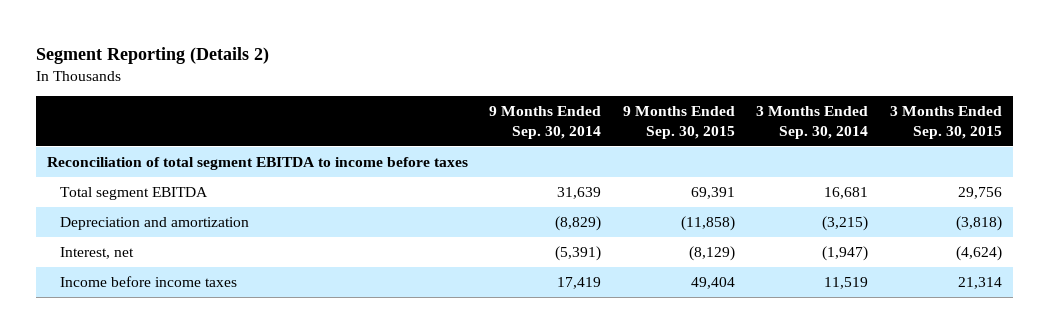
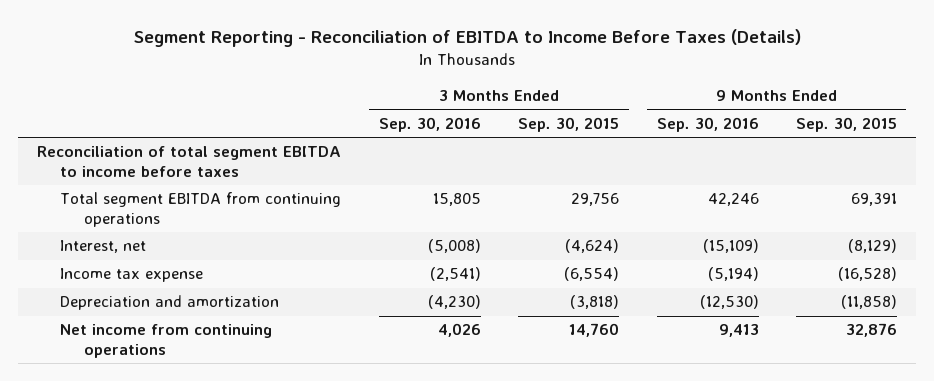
- Segment Reporting (Details 2)
+ Segment Reporting - Reconciliation of EBITDA to Income Before Taxes (Details)
- | 9 Months Ended Sep. 30, 2014 | 9 Months Ended Sep. 30, 2015 | 3 Months Ended Sep. 30, 2014 | 3 Months Ended Sep. 30, 2015
+ | 3 Months Ended Sep. 30, 2016 | 3 Months Ended Sep. 30, 2015 | 9 Months Ended Sep. 30, 2016 | 9 Months Ended Sep. 30, 2015
- Total segment EBITDA | 31,639 | 69,391 | 16,681 | 29,756
+ Total segment EBITDA from continuing operations | 15,805 | 29,756 | 42,246 | 69,391
- Income before income taxes | 17,419 | 49,404 | 11,519 | 21,314
+ Income tax expense | (2,541) | (6,554) | (5,194) | (16,528)
moved down: Depreciation and amortization | (4,230) | (3,818) | (12,530) | (11,858)
+ Net income from continuing operations | 4,026 | 14,760 | 9,413 | 32,876

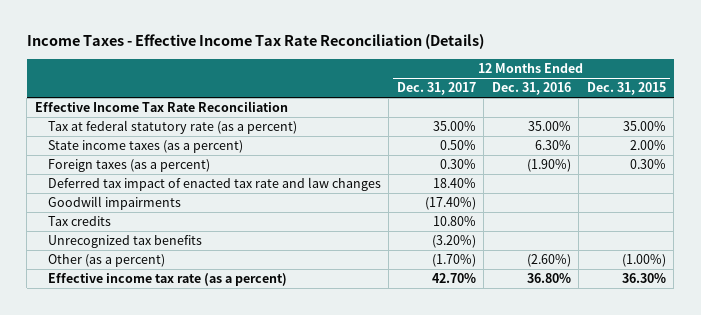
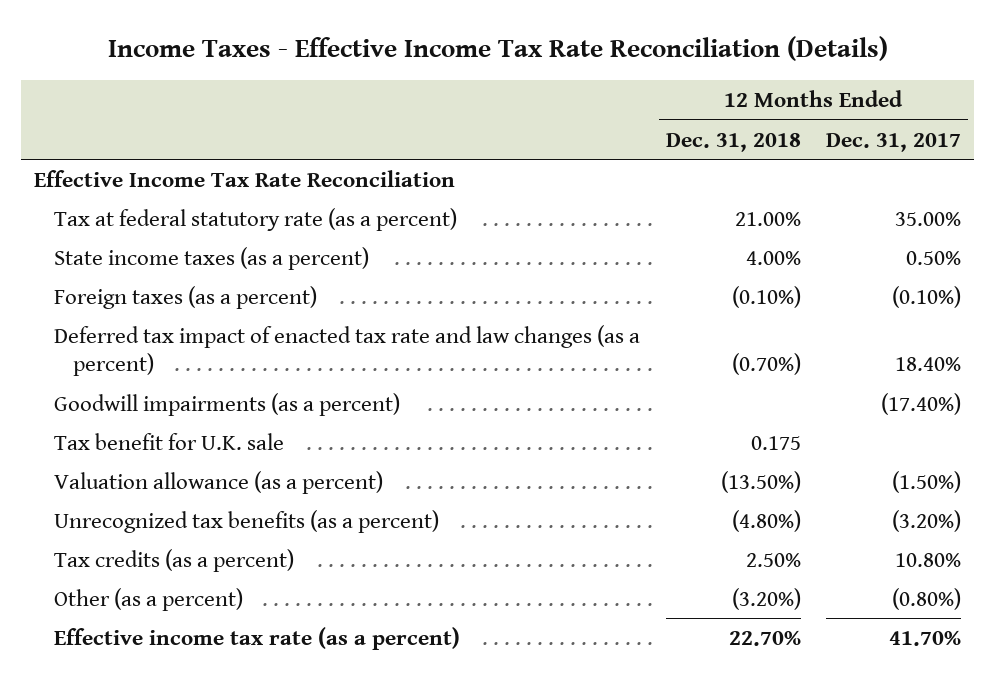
- | 12 Months Ended Dec. 31, 2017 | 12 Months Ended Dec. 31, 2016 | 12 Months Ended Dec. 31, 2015
+ | 12 Months Ended Dec. 31, 2018 | 12 Months Ended Dec. 31, 2017
- Foreign taxes (as a percent) | 0.30% | (1.90%) | 0.30%
- Deferred tax impact of enacted tax rate and law changes | 18.40% | |
- Goodwill impairments | (17.40%) | |
- Tax credits | 10.80% | |
- Unrecognized tax benefits | (3.20%) | |
- Other (as a percent) | (1.70%) | (2.60%) | (1.00%)
- Effective income tax rate (as a percent) | 42.70% | 36.80% | 36.30%
+ Foreign taxes (as a percent) | (0.10%) | (0.10%)
+ Deferred tax impact of enacted tax rate and law changes (as a percent) | (0.70%) | 18.40%
+ Goodwill impairments (as a percent) | | (17.40%)
+ Tax benefit for U.K. sale | 0.175 |
+ Valuation allowance (as a percent) | (13.50%) | (1.50%)
+ Unrecognized tax benefits (as a percent) | (4.80%) | (3.20%)
+ Tax credits (as a percent) | 2.50% | 10.80%
+ Other (as a percent) | (3.20%) | (0.80%)
+ Effective income tax rate (as a percent) | 22.70% | 41.70%

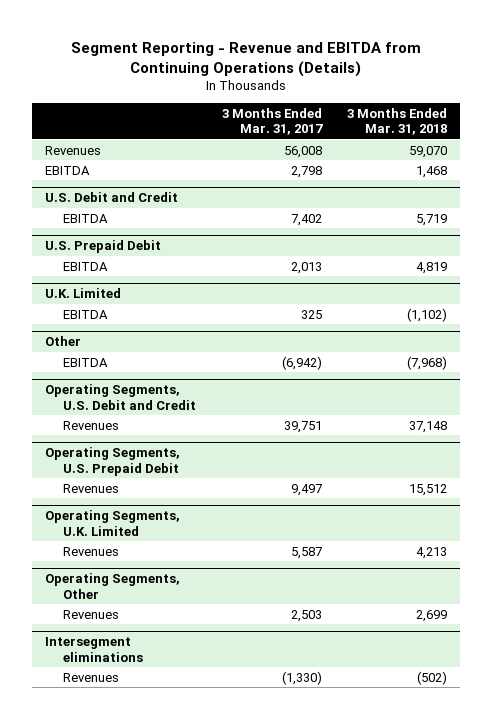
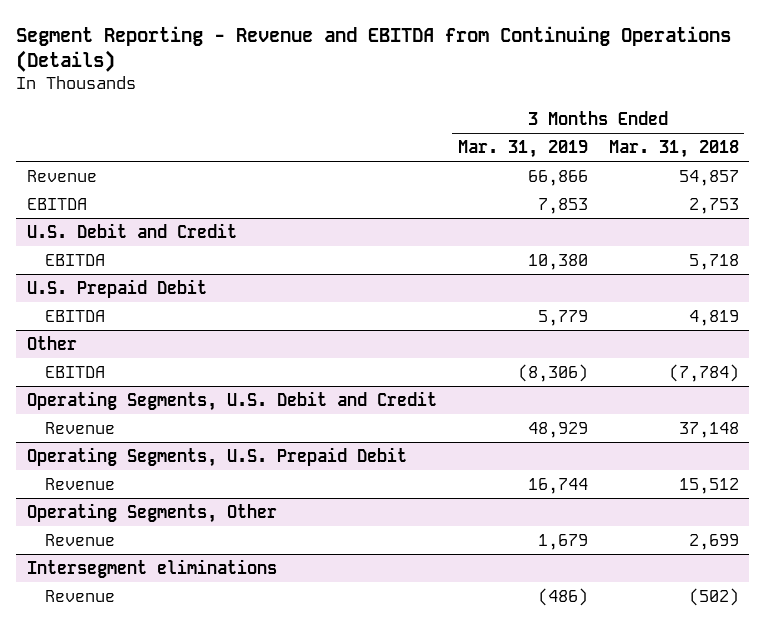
- | 3 Months Ended Mar. 31, 2017 | 3 Months Ended Mar. 31, 2018
+ | 3 Months Ended Mar. 31, 2019 | 3 Months Ended Mar. 31, 2018
- Revenues | 56,008 | 59,070
- EBITDA | 2,798 | 1,468
+ Revenue | 66,866 | 54,857
+ EBITDA | 7,853 | 2,753
@ U.S. Debit and Credit
- EBITDA | 7,402 | 5,719
+ EBITDA | 10,380 | 5,718
- U.K. Limited
- EBITDA | 325 | (1,102)
@ Other
- EBITDA | (6,942) | (7,968)
+ EBITDA | (8,306) | (7,784)
@ Operating Segments, U.S. Debit and Credit
- Revenues | 39,751 | 37,148
+ Revenue | 48,929 | 37,148
@ Operating Segments, U.S. Prepaid Debit
- Revenues | 9,497 | 15,512
- Operating Segments, U.K. Limited
- Revenues | 5,587 | 4,213
@ Operating Segments, U.S. Prepaid Debit
+ Revenue | 16,744 | 15,512
@ Operating Segments, Other
- Revenues | 2,503 | 2,699
+ Revenue | 1,679 | 2,699
@ Intersegment eliminations
- Revenues | (1,330) | (502)
+ Revenue | (486) | (502)

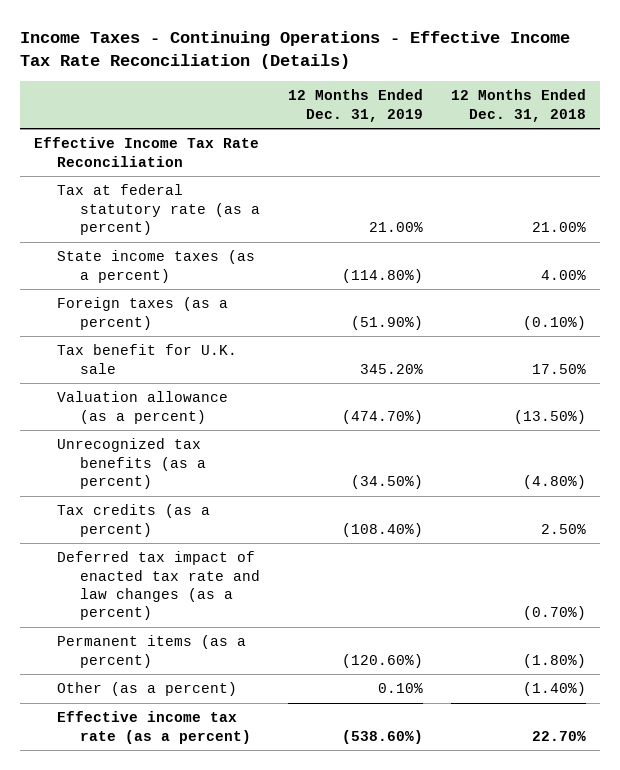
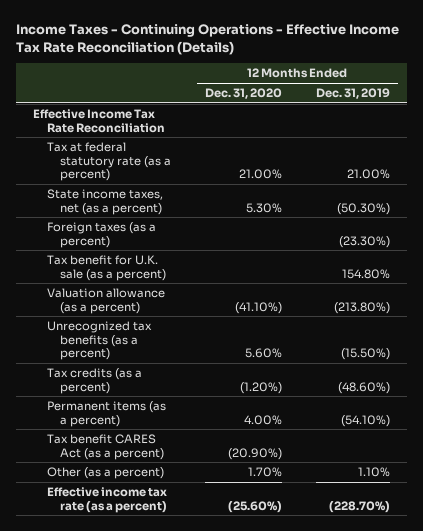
- | 12 Months Ended Dec. 31, 2019 | 12 Months Ended Dec. 31, 2018
+ | 12 Months Ended Dec. 31, 2020 | 12 Months Ended Dec. 31, 2019
- State income taxes (as a percent) | (114.80%) | 4.00%
- Foreign taxes (as a percent) | (51.90%) | (0.10%)
- Tax benefit for U.K. sale | 345.20% | 17.50%
- Valuation allowance (as a percent) | (474.70%) | (13.50%)
- Unrecognized tax benefits (as a percent) | (34.50%) | (4.80%)
- Tax credits (as a percent) | (108.40%) | 2.50%
- Deferred tax impact of enacted tax rate and law changes (as a percent) | | (0.70%)
- Permanent items (as a percent) | (120.60%) | (1.80%)
- Other (as a percent) | 0.10% | (1.40%)
- Effective income tax rate (as a percent) | (538.60%) | 22.70%
+ State income taxes, net (as a percent) | 5.30% | (50.30%)
+ Foreign taxes (as a percent) | | (23.30%)
+ Tax benefit for U.K. sale (as a percent) | | 154.80%
+ Valuation allowance (as a percent) | (41.10%) | (213.80%)
+ Unrecognized tax benefits (as a percent) | 5.60% | (15.50%)
+ Tax credits (as a percent) | (1.20%) | (48.60%)
+ Permanent items (as a percent) | 4.00% | (54.10%)
+ Tax benefit CARES Act (as a percent) | (20.90%) |
+ Other (as a percent) | 1.70% | 1.10%
+ Effective income tax rate (as a percent) | (25.60%) | (228.70%)

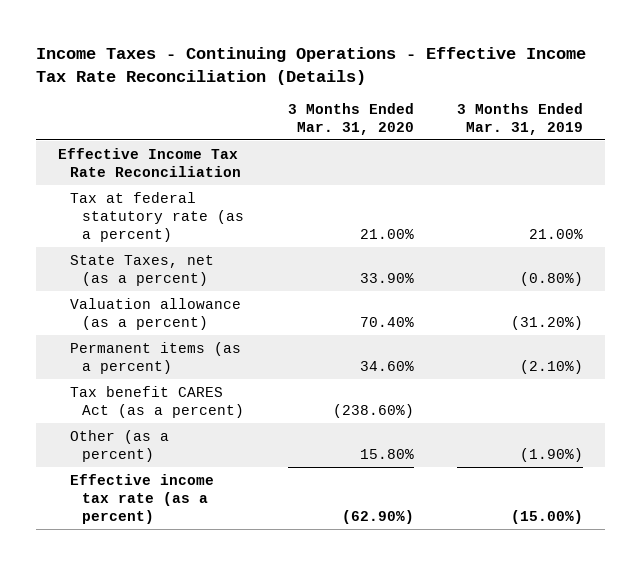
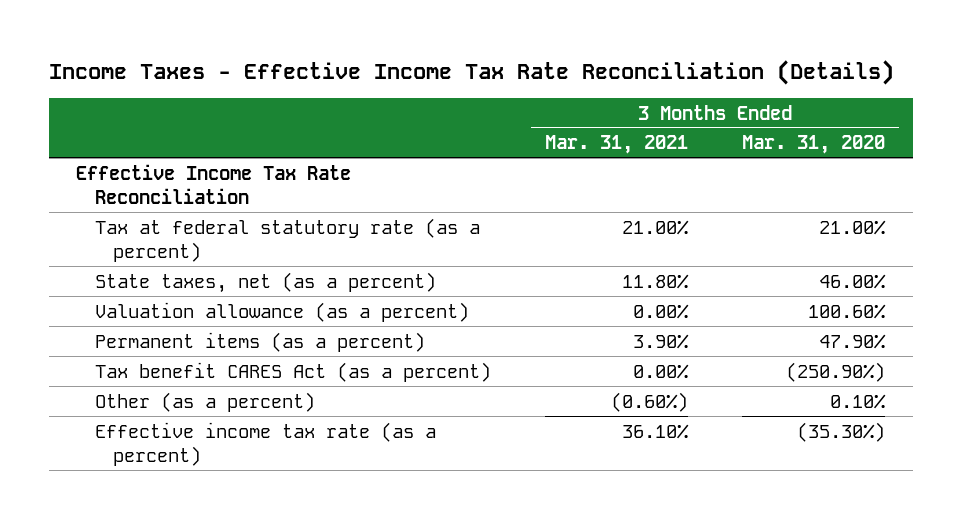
- Income Taxes - Continuing Operations - Effective Income Tax Rate Reconciliation (Details)
+ Income Taxes - Effective Income Tax Rate Reconciliation (Details)
- | 3 Months Ended Mar. 31, 2020 | 3 Months Ended Mar. 31, 2019
+ | 3 Months Ended Mar. 31, 2021 | 3 Months Ended Mar. 31, 2020
- State Taxes, net (as a percent) | 33.90% | (0.80%)
- Valuation allowance (as a percent) | 70.40% | (31.20%)
- Permanent items (as a percent) | 34.60% | (2.10%)
- Tax benefit CARES Act (as a percent) | (238.60%) |
- Other (as a percent) | 15.80% | (1.90%)
- Effective income tax rate (as a percent) | (62.90%) | (15.00%)
+ State taxes, net (as a percent) | 11.80% | 46.00%
+ Valuation allowance (as a percent) | 0.00% | 100.60%
+ Permanent items (as a percent) | 3.90% | 47.90%
+ Tax benefit CARES Act (as a percent) | 0.00% | (250.90%)
+ Other (as a percent) | (0.60%) | 0.10%
+ Effective income tax rate (as a percent) | 36.10% | (35.30%)

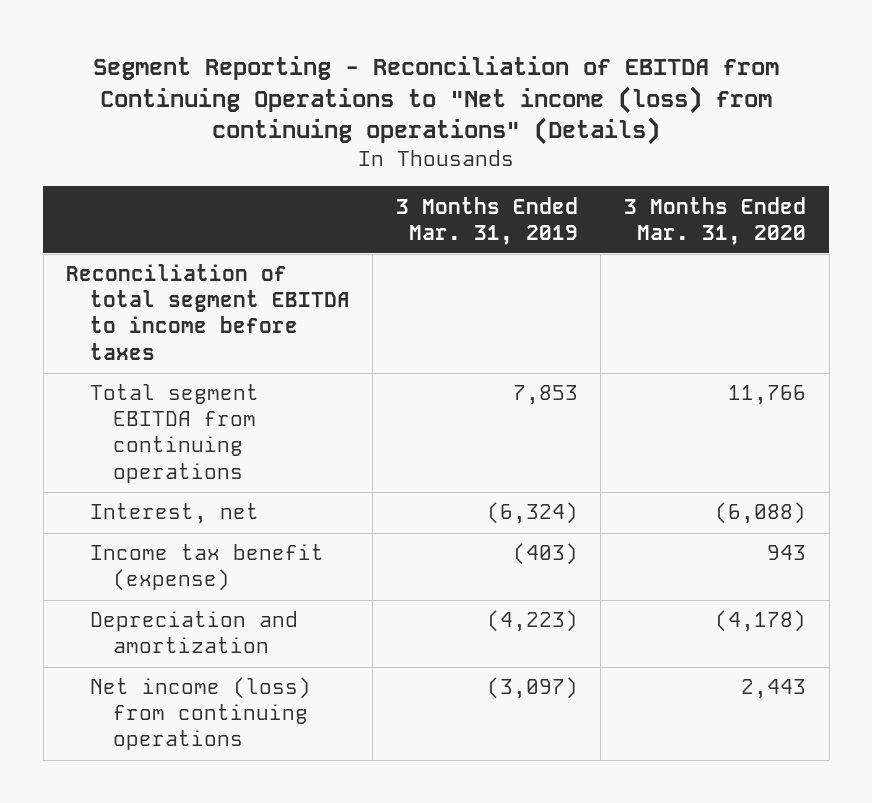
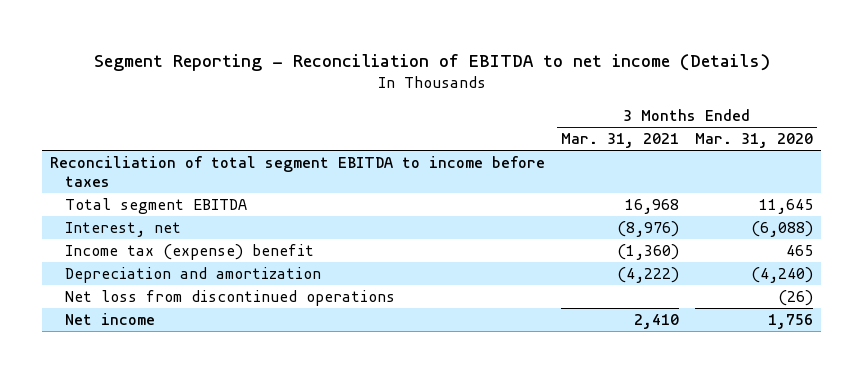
- Segment Reporting - Reconciliation of EBITDA from Continuing Operations to "Net income (loss) from continuing operations" (Details)
+ Segment Reporting - Reconciliation of EBITDA to net income (Details)
- | 3 Months Ended Mar. 31, 2019 | 3 Months Ended Mar. 31, 2020
+ | 3 Months Ended Mar. 31, 2021 | 3 Months Ended Mar. 31, 2020
- Total segment EBITDA from continuing operations | 7,853 | 11,766
+ Total segment EBITDA | 16,968 | 11,645
- Income tax benefit (expense) | (403) | 943
- Depreciation and amortization | (4,223) | (4,178)
- Net income (loss) from continuing operations | (3,097) | 2,443
+ Income tax (expense) benefit | (1,360) | 465
+ Depreciation and amortization | (4,222) | (4,240)
+ Net loss from discontinued operations | | (26)
+ Net income | 2,410 | 1,756

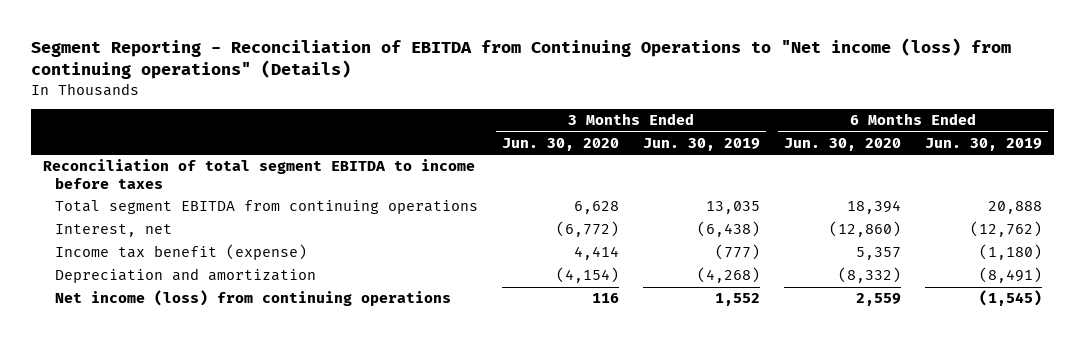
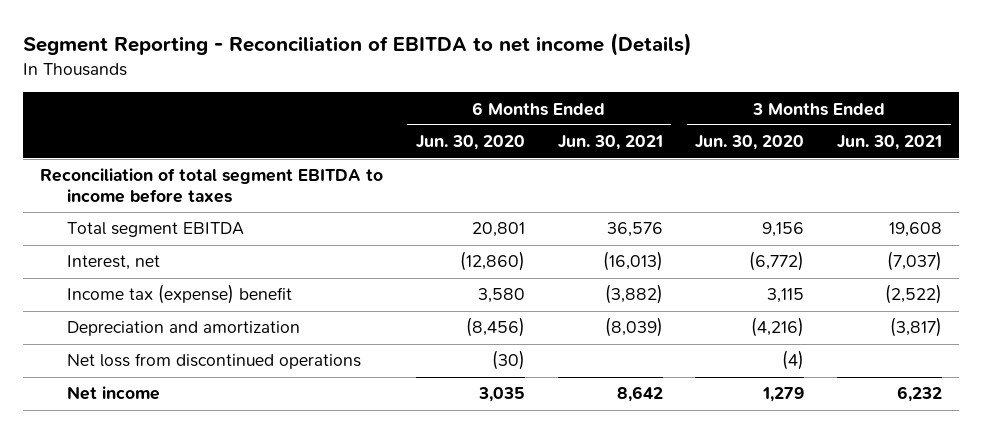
- Segment Reporting - Reconciliation of EBITDA from Continuing Operations to "Net income (loss) from continuing operations" (Details)
+ Segment Reporting - Reconciliation of EBITDA to net income (Details)
- | 3 Months Ended Jun. 30, 2020 | 3 Months Ended Jun. 30, 2019 | 6 Months Ended Jun. 30, 2020 | 6 Months Ended Jun. 30, 2019
+ | 6 Months Ended Jun. 30, 2020 | 6 Months Ended Jun. 30, 2021 | 3 Months Ended Jun. 30, 2020 | 3 Months Ended Jun. 30, 2021
- Total segment EBITDA from continuing operations | 6,628 | 13,035 | 18,394 | 20,888
+ Total segment EBITDA | 20,801 | 36,576 | 9,156 | 19,608
- Income tax benefit (expense) | 4,414 | (777) | 5,357 | (1,180)
- Depreciation and amortization | (4,154) | (4,268) | (8,332) | (8,491)
- Net income (loss) from continuing operations | 116 | 1,552 | 2,559 | (1,545)
+ Income tax (expense) benefit | 3,580 | (3,882) | 3,115 | (2,522)
+ Depreciation and amortization | (8,456) | (8,039) | (4,216) | (3,817)
+ Net loss from discontinued operations | (30) | | (4) |
+ Net income | 3,035 | 8,642 | 1,279 | 6,232

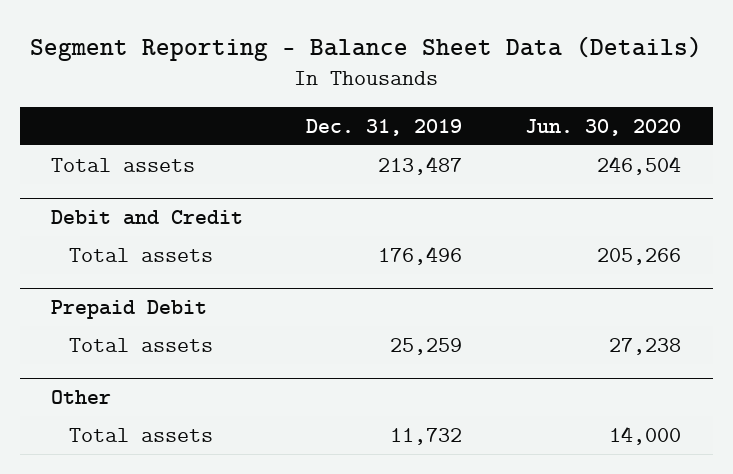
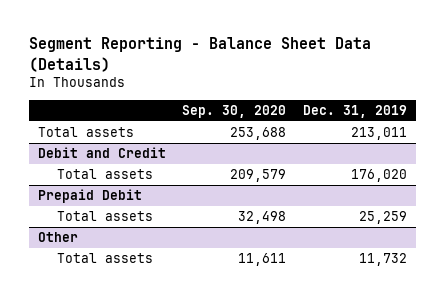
- | Dec. 31, 2019 | Jun. 30, 2020
+ | Sep. 30, 2020 | Dec. 31, 2019
- Total assets | 213,487 | 246,504
+ Total assets | 253,688 | 213,011
@ Debit and Credit
- Total assets | 176,496 | 205,266
+ Total assets | 209,579 | 176,020

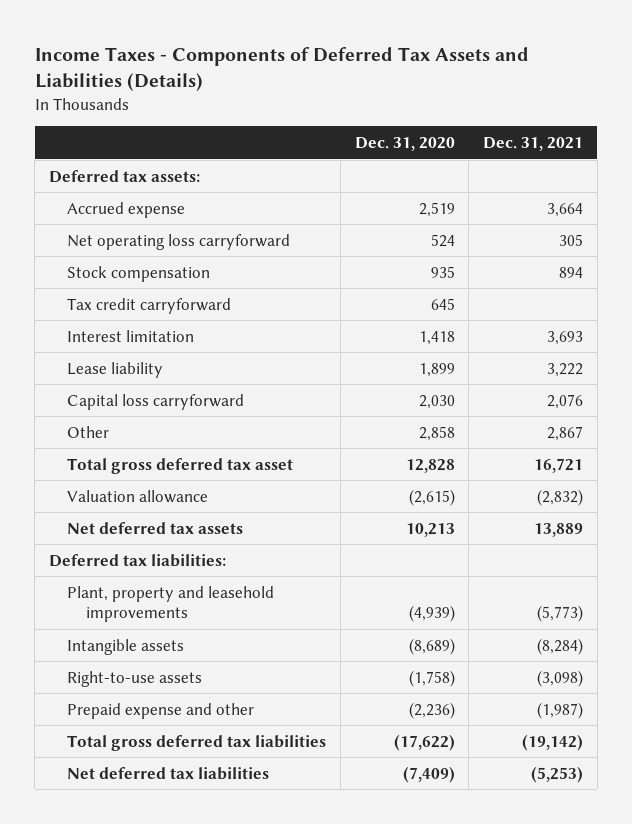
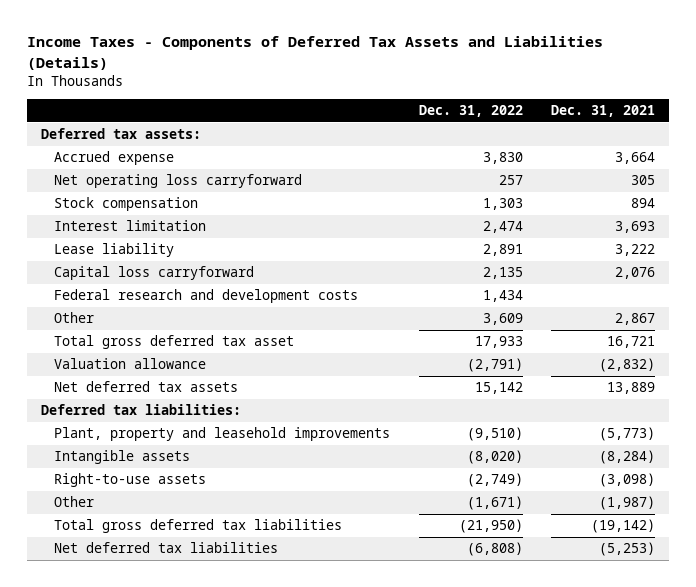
- | Dec. 31, 2020 | Dec. 31, 2021
+ | Dec. 31, 2022 | Dec. 31, 2021
- Tax credit carryforward | 645 |
+ Federal research and development costs | 1,434 |
- Prepaid expense and other | (2,236) | (1,987)
+ Other | (1,671) | (1,987)

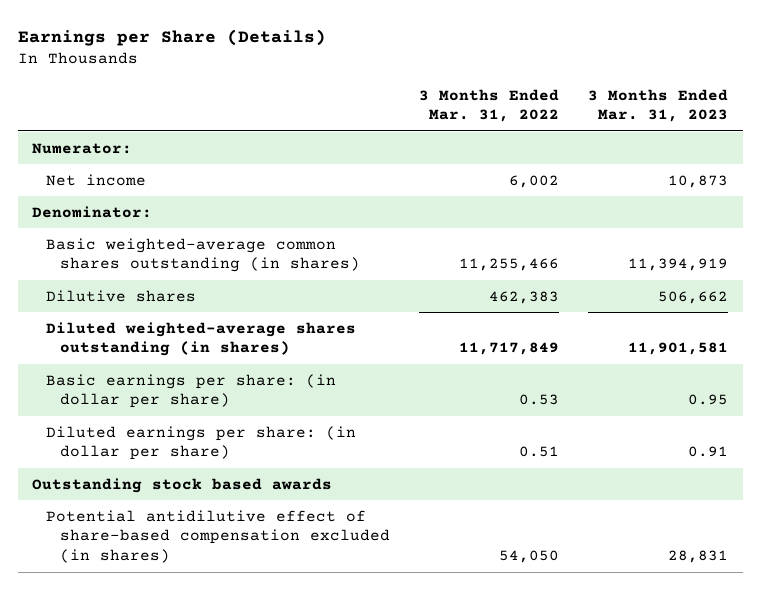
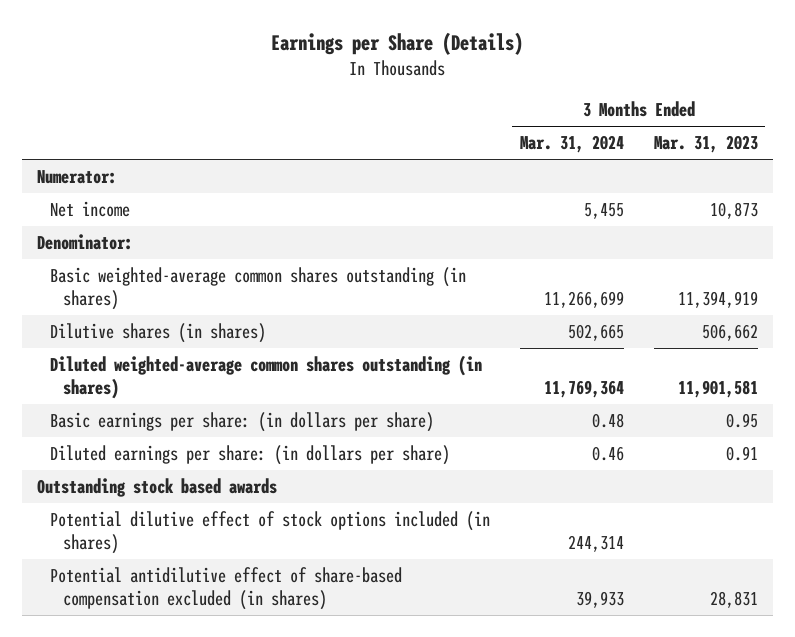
- | 3 Months Ended Mar. 31, 2022 | 3 Months Ended Mar. 31, 2023
+ | 3 Months Ended Mar. 31, 2024 | 3 Months Ended Mar. 31, 2023
- Dilutive shares | 462,383 | 506,662
- Diluted weighted-average shares outstanding (in shares) | 11,717,849 | 11,901,581
- Basic earnings per share: (in dollar per share) | 0.53 | 0.95
- Diluted earnings per share: (in dollar per share) | 0.51 | 0.91
+ Dilutive shares (in shares) | 502,665 | 506,662
+ Diluted weighted-average common shares outstanding (in shares) | 11,769,364 | 11,901,581
+ Basic earnings per share: (in dollars per share) | 0.48 | 0.95
+ Diluted earnings per share: (in dollars per share) | 0.46 | 0.91
+ Potential dilutive effect of stock options included (in shares) | 244,314 |

